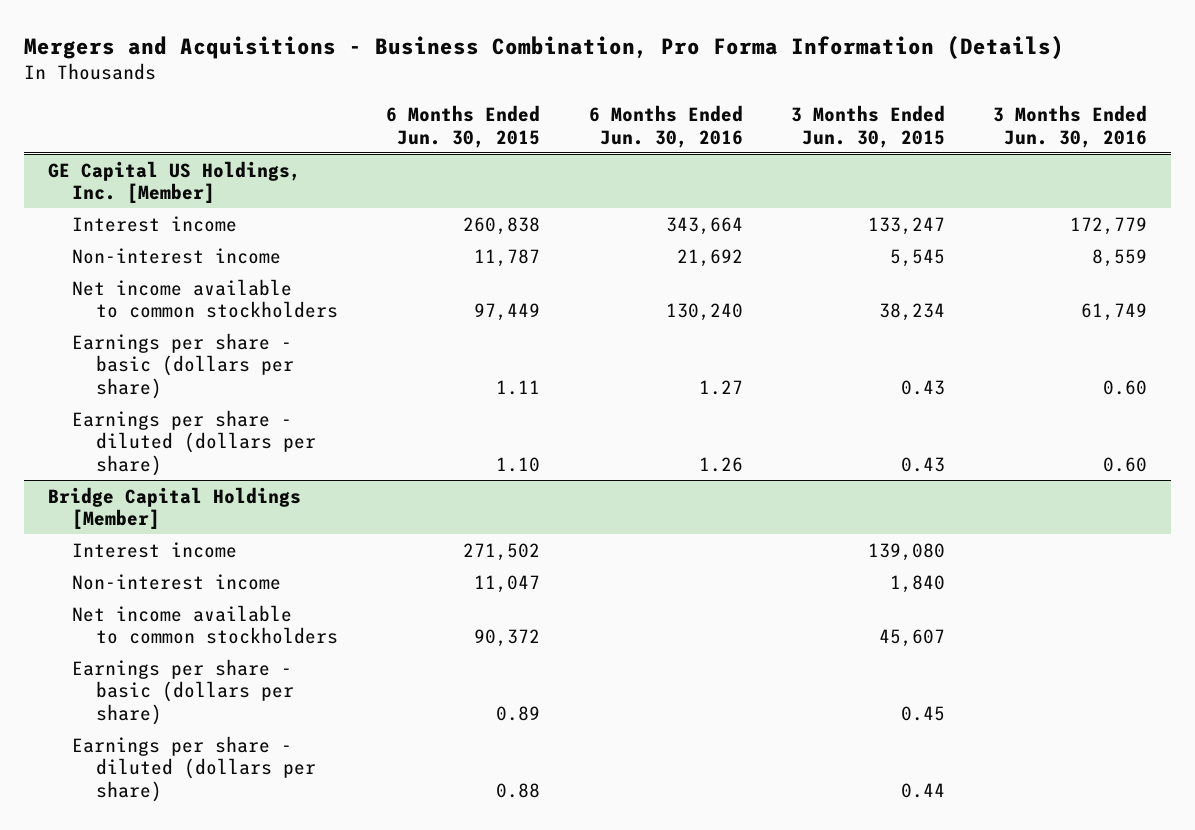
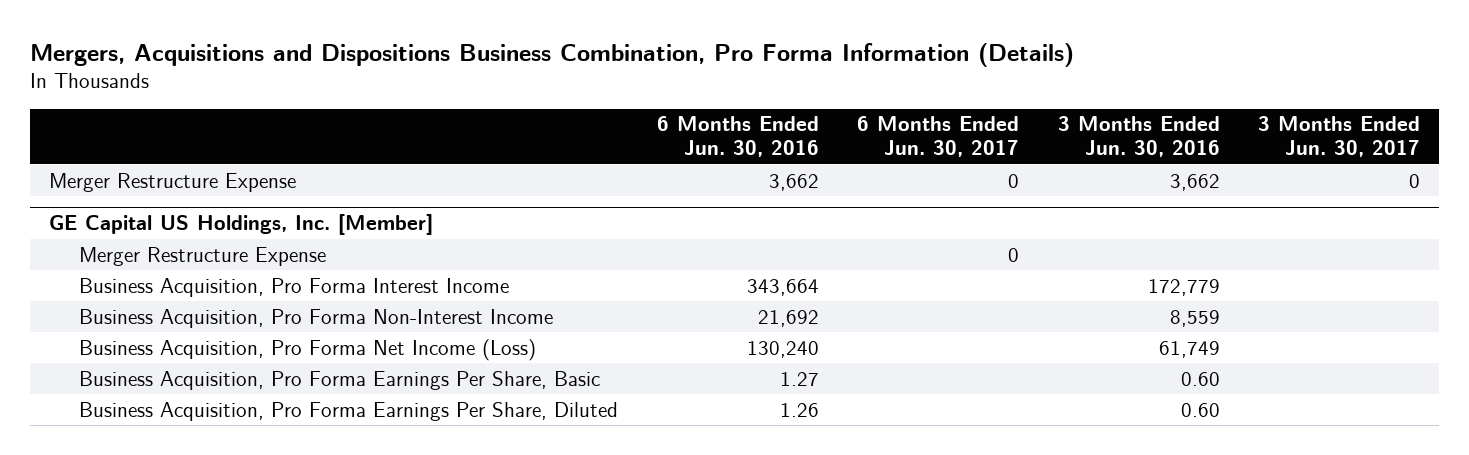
- Mergers and Acquisitions - Business Combination, Pro Forma Information (Details)
+ Mergers, Acquisitions and Dispositions Business Combination, Pro Forma Information (Details)
- | 6 Months Ended Jun. 30, 2015 | 6 Months Ended Jun. 30, 2016 | 3 Months Ended Jun. 30, 2015 | 3 Months Ended Jun. 30, 2016
+ | 6 Months Ended Jun. 30, 2016 | 6 Months Ended Jun. 30, 2017 | 3 Months Ended Jun. 30, 2016 | 3 Months Ended Jun. 30, 2017
+ Merger Restructure Expense | 3,662 | 0 | 3,662 | 0
@ GE Capital US Holdings, Inc. [Member]
- Interest income | 260,838 | 343,664 | 133,247 | 172,779
- Non-interest income | 11,787 | 21,692 | 5,545 | 8,559
- Net income available to common stockholders | 97,449 | 130,240 | 38,234 | 61,749
- Earnings per share - basic (dollars per share) | 1.11 | 1.27 | 0.43 | 0.60
- Earnings per share - diluted (dollars per share) | 1.10 | 1.26 | 0.43 | 0.60
- Bridge Capital Holdings [Member]
- Interest income | 271,502 | | 139,080 |
- Non-interest income | 11,047 | | 1,840 |
- Net income available to common stockholders | 90,372 | | 45,607 |
- Earnings per share - basic (dollars per share) | 0.89 | | 0.45 |
- Earnings per share - diluted (dollars per share) | 0.88 | | 0.44 |
@ GE Capital US Holdings, Inc. [Member]
+ Merger Restructure Expense | | 0 | |
+ Business Acquisition, Pro Forma Interest Income | 343,664 | | 172,779 |
+ Business Acquisition, Pro Forma Non-Interest Income | 21,692 | | 8,559 |
+ Business Acquisition, Pro Forma Net Income (Loss) | 130,240 | | 61,749 |
+ Business Acquisition, Pro Forma Earnings Per Share, Basic | 1.27 | | 0.60 |
+ Business Acquisition, Pro Forma Earnings Per Share, Diluted | 1.26 | | 0.60 |

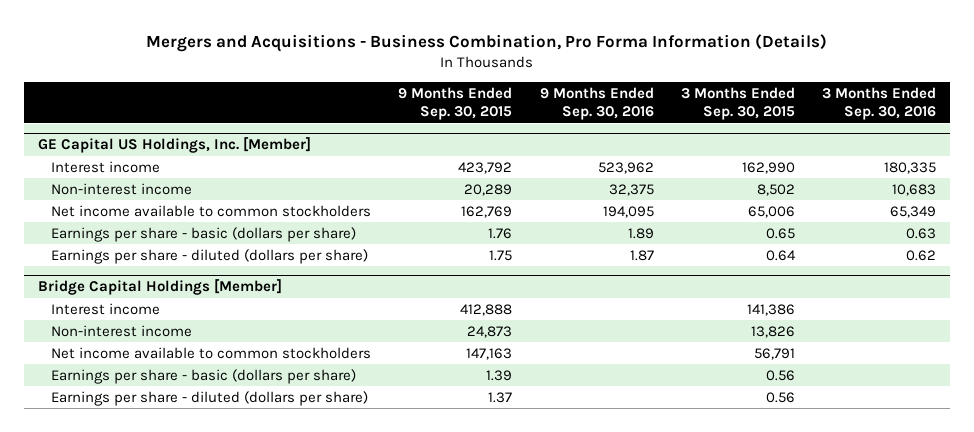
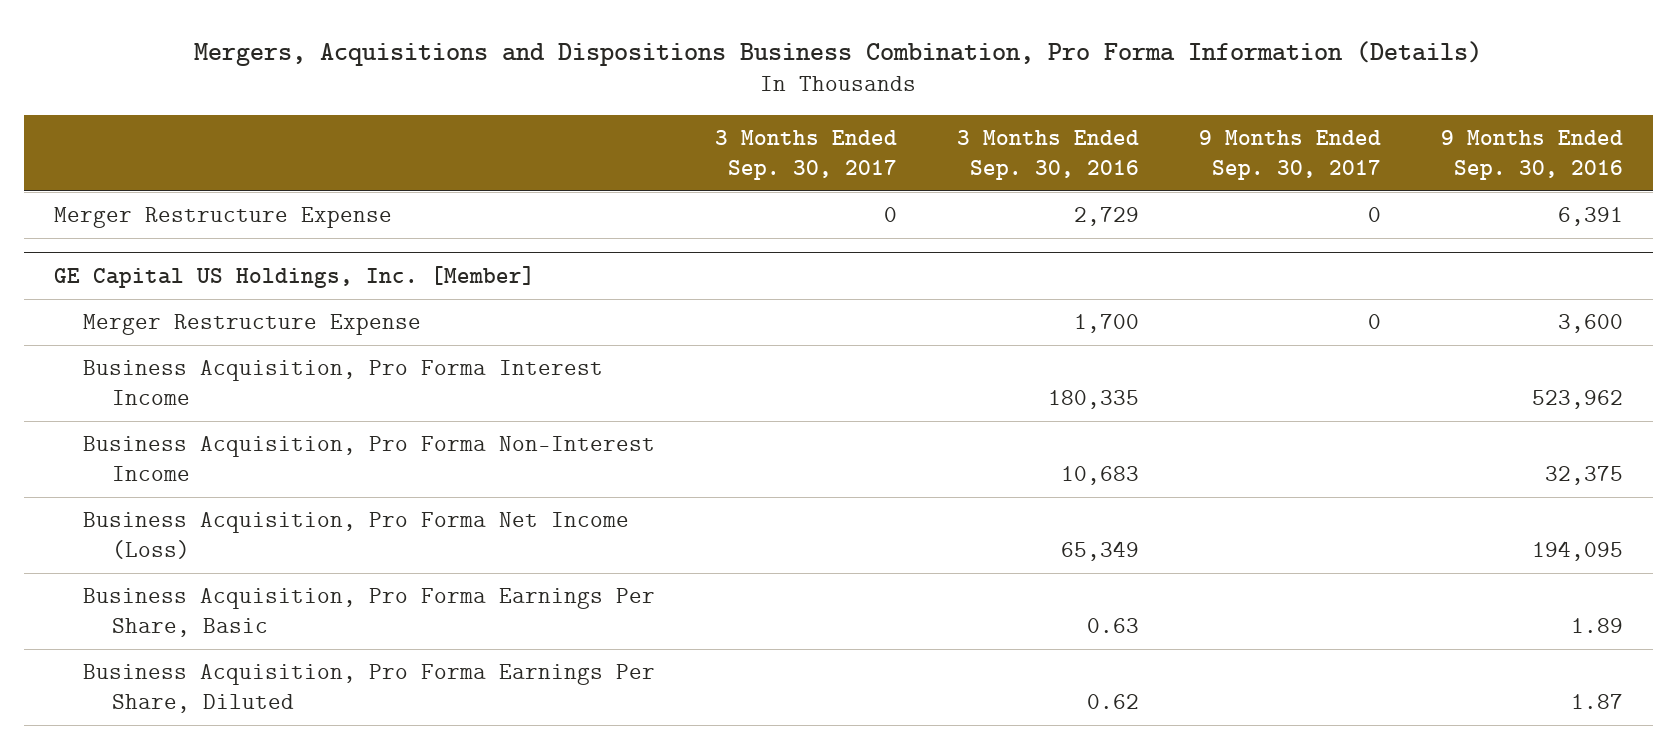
- Mergers and Acquisitions - Business Combination, Pro Forma Information (Details)
+ Mergers, Acquisitions and Dispositions Business Combination, Pro Forma Information (Details)
- | 9 Months Ended Sep. 30, 2015 | 9 Months Ended Sep. 30, 2016 | 3 Months Ended Sep. 30, 2015 | 3 Months Ended Sep. 30, 2016
+ | 3 Months Ended Sep. 30, 2017 | 3 Months Ended Sep. 30, 2016 | 9 Months Ended Sep. 30, 2017 | 9 Months Ended Sep. 30, 2016
+ Merger Restructure Expense | 0 | 2,729 | 0 | 6,391
@ GE Capital US Holdings, Inc. [Member]
- Interest income | 423,792 | 523,962 | 162,990 | 180,335
- Non-interest income | 20,289 | 32,375 | 8,502 | 10,683
- Net income available to common stockholders | 162,769 | 194,095 | 65,006 | 65,349
- Earnings per share - basic (dollars per share) | 1.76 | 1.89 | 0.65 | 0.63
- Earnings per share - diluted (dollars per share) | 1.75 | 1.87 | 0.64 | 0.62
- Bridge Capital Holdings [Member]
- Interest income | 412,888 | | 141,386 |
- Non-interest income | 24,873 | | 13,826 |
- Net income available to common stockholders | 147,163 | | 56,791 |
- Earnings per share - basic (dollars per share) | 1.39 | | 0.56 |
- Earnings per share - diluted (dollars per share) | 1.37 | | 0.56 |
@ GE Capital US Holdings, Inc. [Member]
+ Merger Restructure Expense | | 1,700 | 0 | 3,600
+ Business Acquisition, Pro Forma Interest Income | | 180,335 | | 523,962
+ Business Acquisition, Pro Forma Non-Interest Income | | 10,683 | | 32,375
+ Business Acquisition, Pro Forma Net Income (Loss) | | 65,349 | | 194,095
+ Business Acquisition, Pro Forma Earnings Per Share, Basic | | 0.63 | | 1.89
+ Business Acquisition, Pro Forma Earnings Per Share, Diluted | | 0.62 | | 1.87

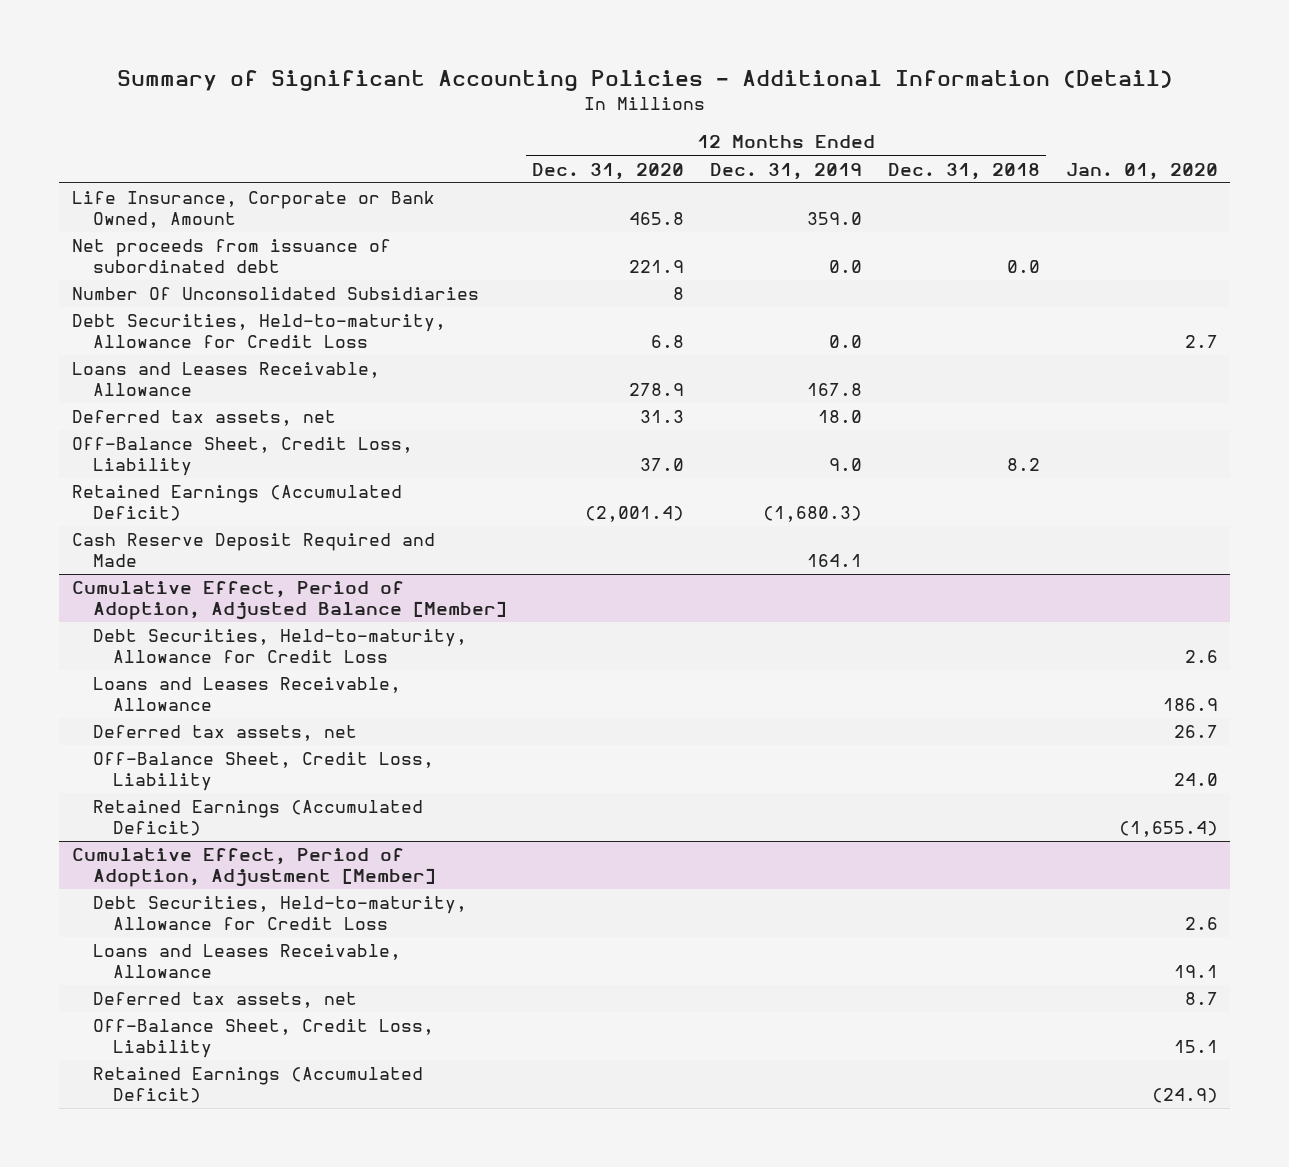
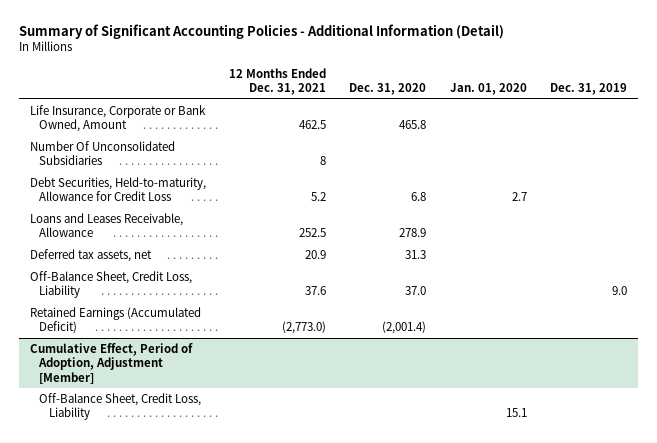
- | 12 Months Ended Dec. 31, 2020 | 12 Months Ended Dec. 31, 2019 | 12 Months Ended Dec. 31, 2018 | Jan. 01, 2020
+ | 12 Months Ended Dec. 31, 2021 | Dec. 31, 2020 | Jan. 01, 2020 | Dec. 31, 2019
- Net proceeds from issuance of subordinated debt | 221.9 | 0.0 | 0.0 |
- Cash Reserve Deposit Required and Made | | 164.1 | |
- Cumulative Effect, Period of Adoption, Adjusted Balance [Member]
- Debt Securities, Held-to-maturity, Allowance for Credit Loss | | | | 2.6
- Loans and Leases Receivable, Allowance | | | | 186.9
- Deferred tax assets, net | | | | 26.7
- Off-Balance Sheet, Credit Loss, Liability | | | | 24.0
- Retained Earnings (Accumulated Deficit) | | | | (1,655.4)
@ Cumulative Effect, Period of Adoption, Adjustment [Member]
- Debt Securities, Held-to-maturity, Allowance for Credit Loss | | | | 2.6
- Loans and Leases Receivable, Allowance | | | | 19.1
- Deferred tax assets, net | | | | 8.7
- Retained Earnings (Accumulated Deficit) | | | | (24.9)

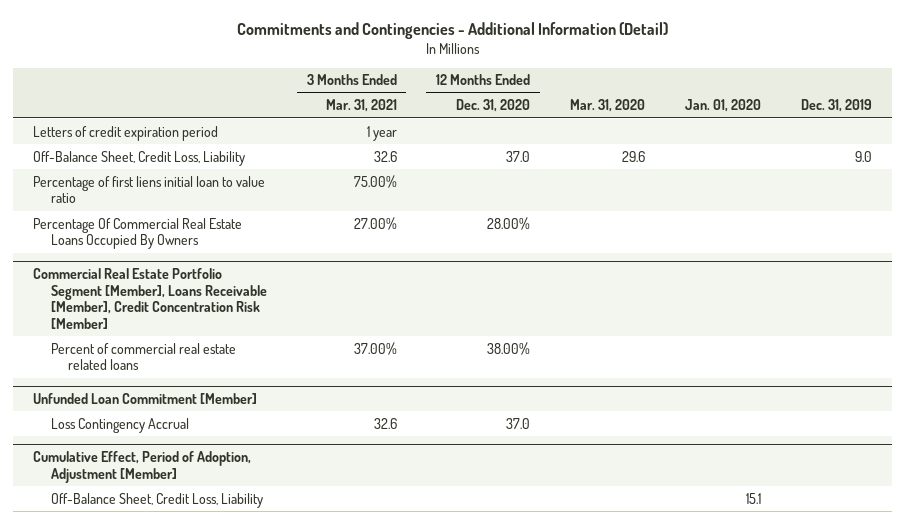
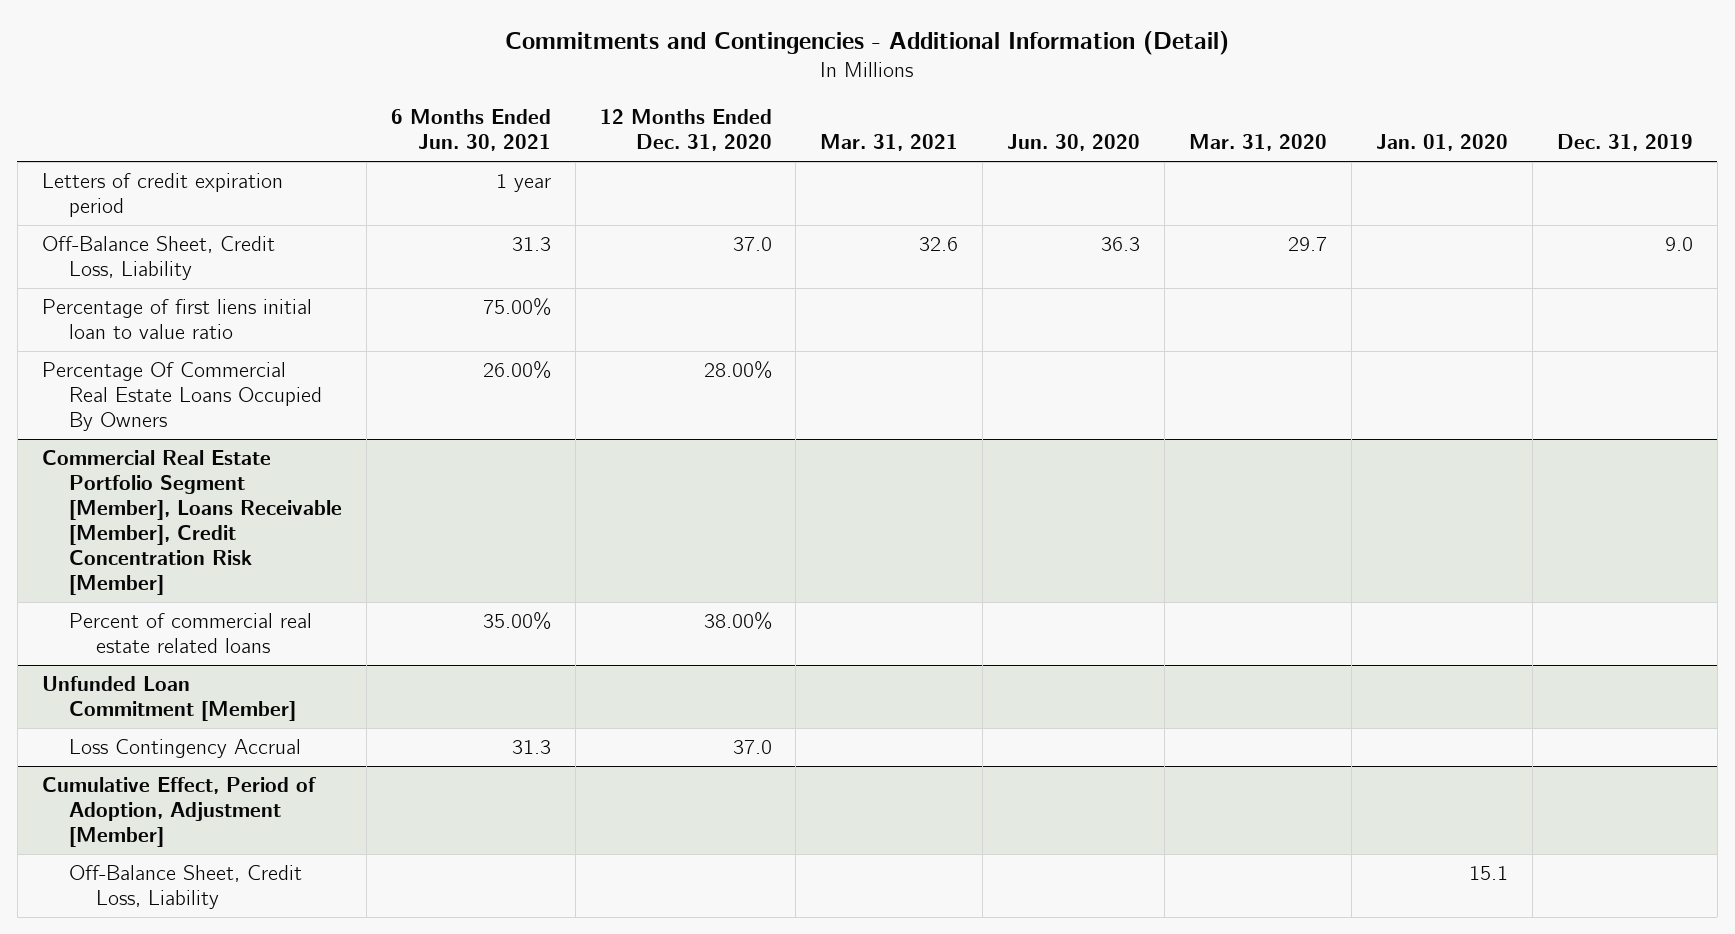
- | 3 Months Ended Mar. 31, 2021 | 12 Months Ended Dec. 31, 2020 | Mar. 31, 2020 | Jan. 01, 2020 | Dec. 31, 2019
+ | 6 Months Ended Jun. 30, 2021 | 12 Months Ended Dec. 31, 2020 | Mar. 31, 2021 | Jun. 30, 2020 | Mar. 31, 2020 | Jan. 01, 2020 | Dec. 31, 2019
- Off-Balance Sheet, Credit Loss, Liability | 32.6 | 37.0 | 29.6 | | 9.0
+ Off-Balance Sheet, Credit Loss, Liability | 31.3 | 37.0 | 32.6 | 36.3 | 29.7 | | 9.0

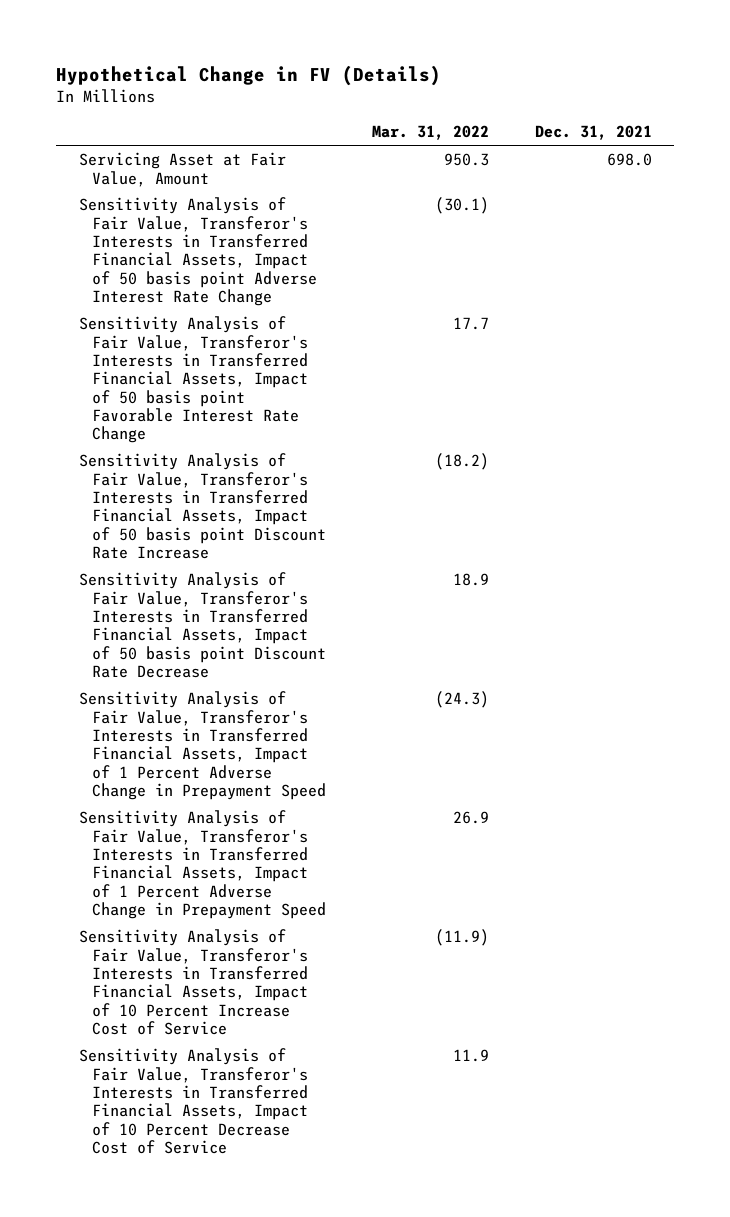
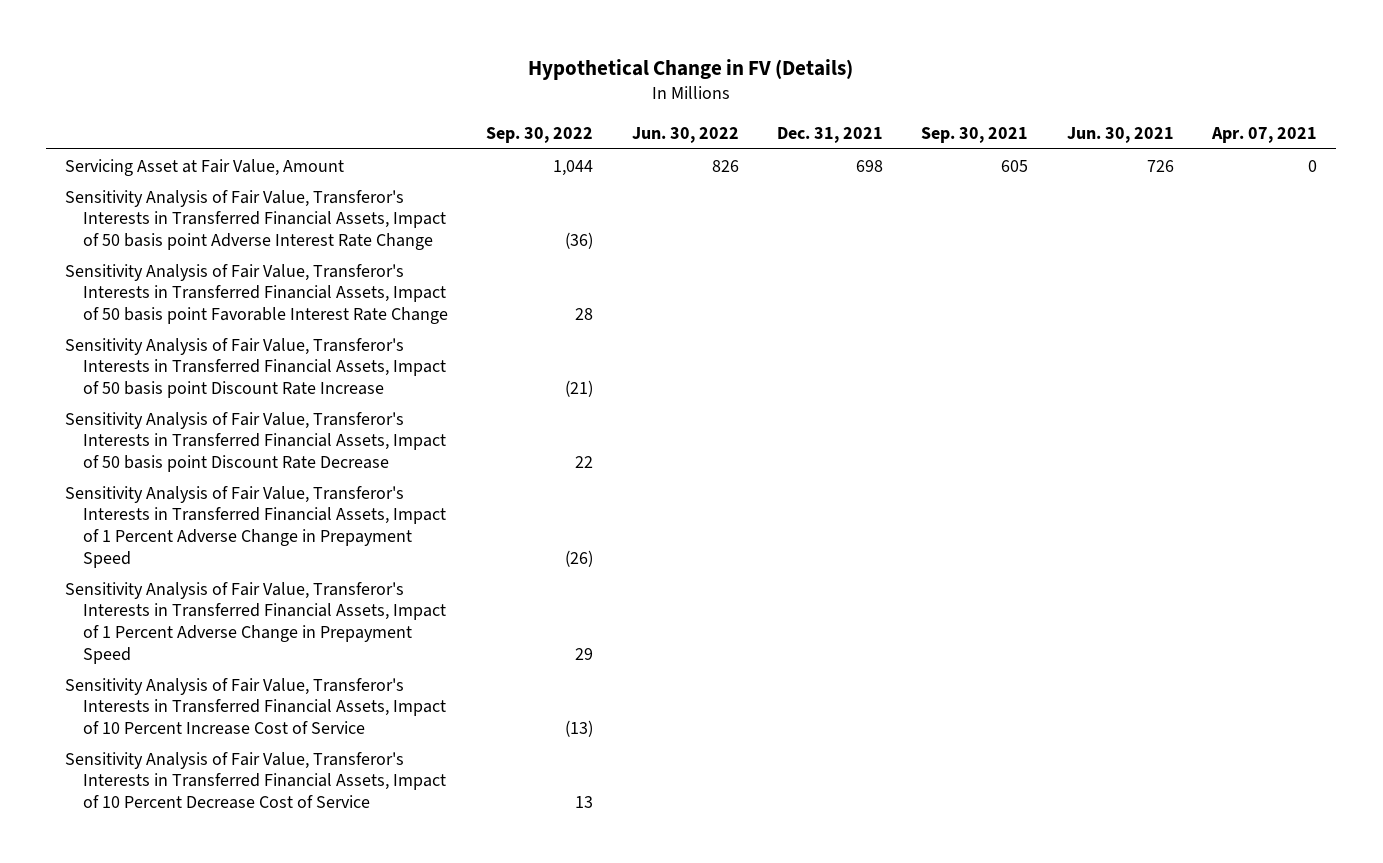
- | Mar. 31, 2022 | Dec. 31, 2021
+ | Sep. 30, 2022 | Jun. 30, 2022 | Dec. 31, 2021 | Sep. 30, 2021 | Jun. 30, 2021 | Apr. 07, 2021
- Servicing Asset at Fair Value, Amount | 950.3 | 698.0
+ Servicing Asset at Fair Value, Amount | 1,044 | 826 | 698 | 605 | 726 | 0

